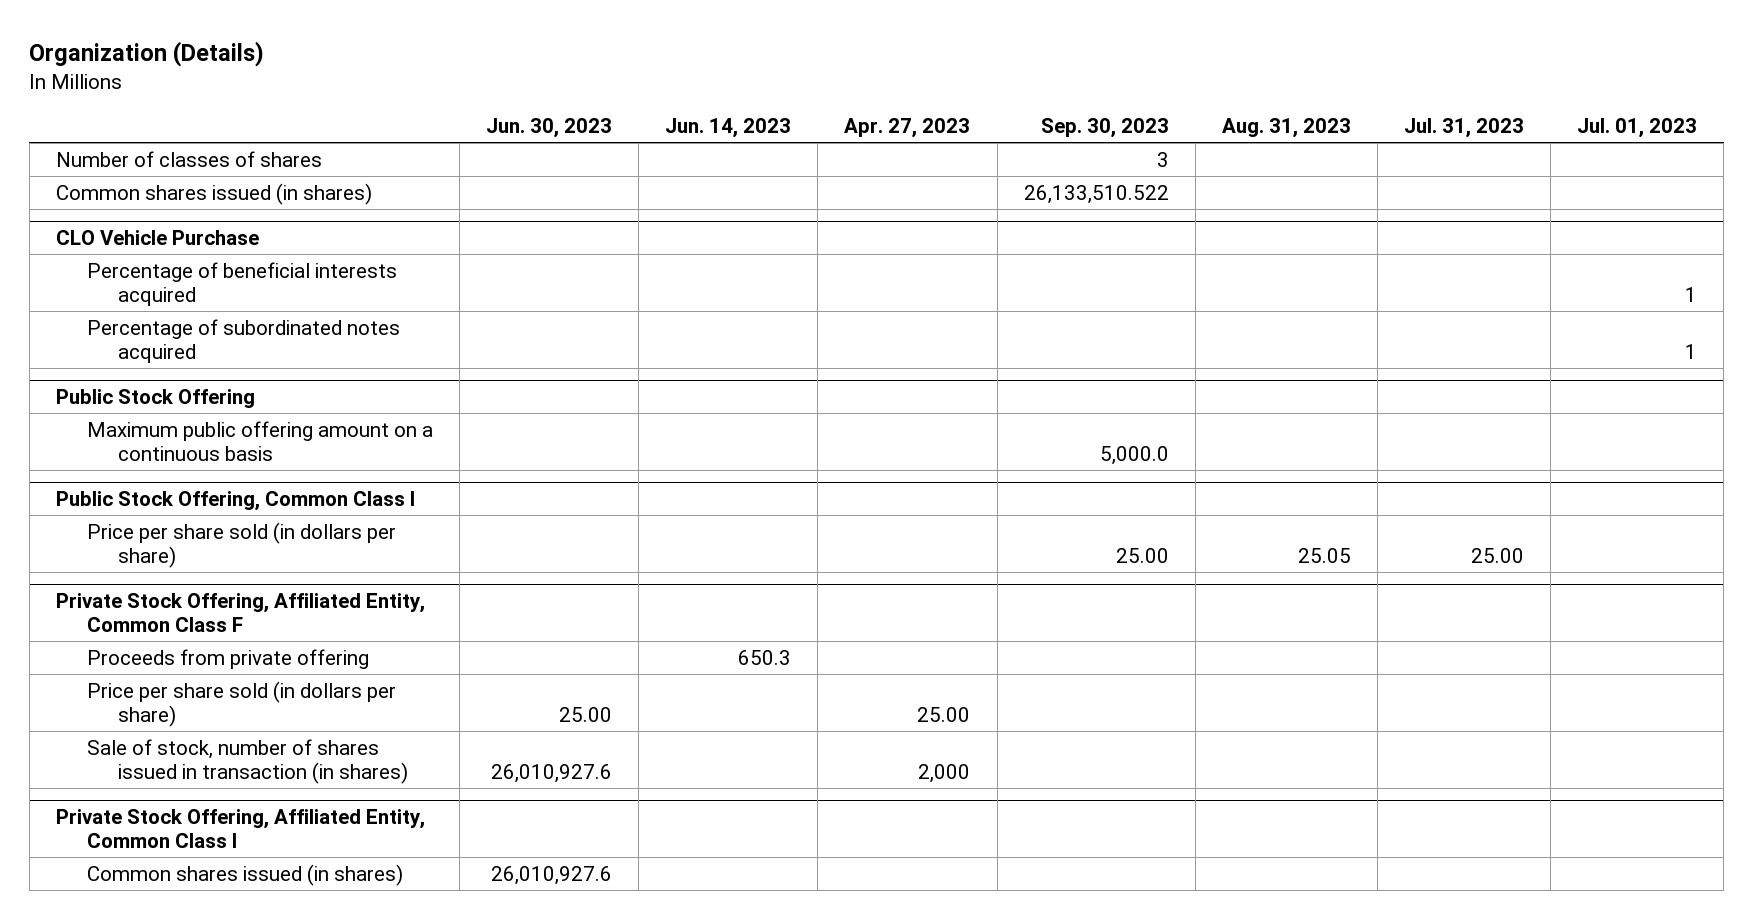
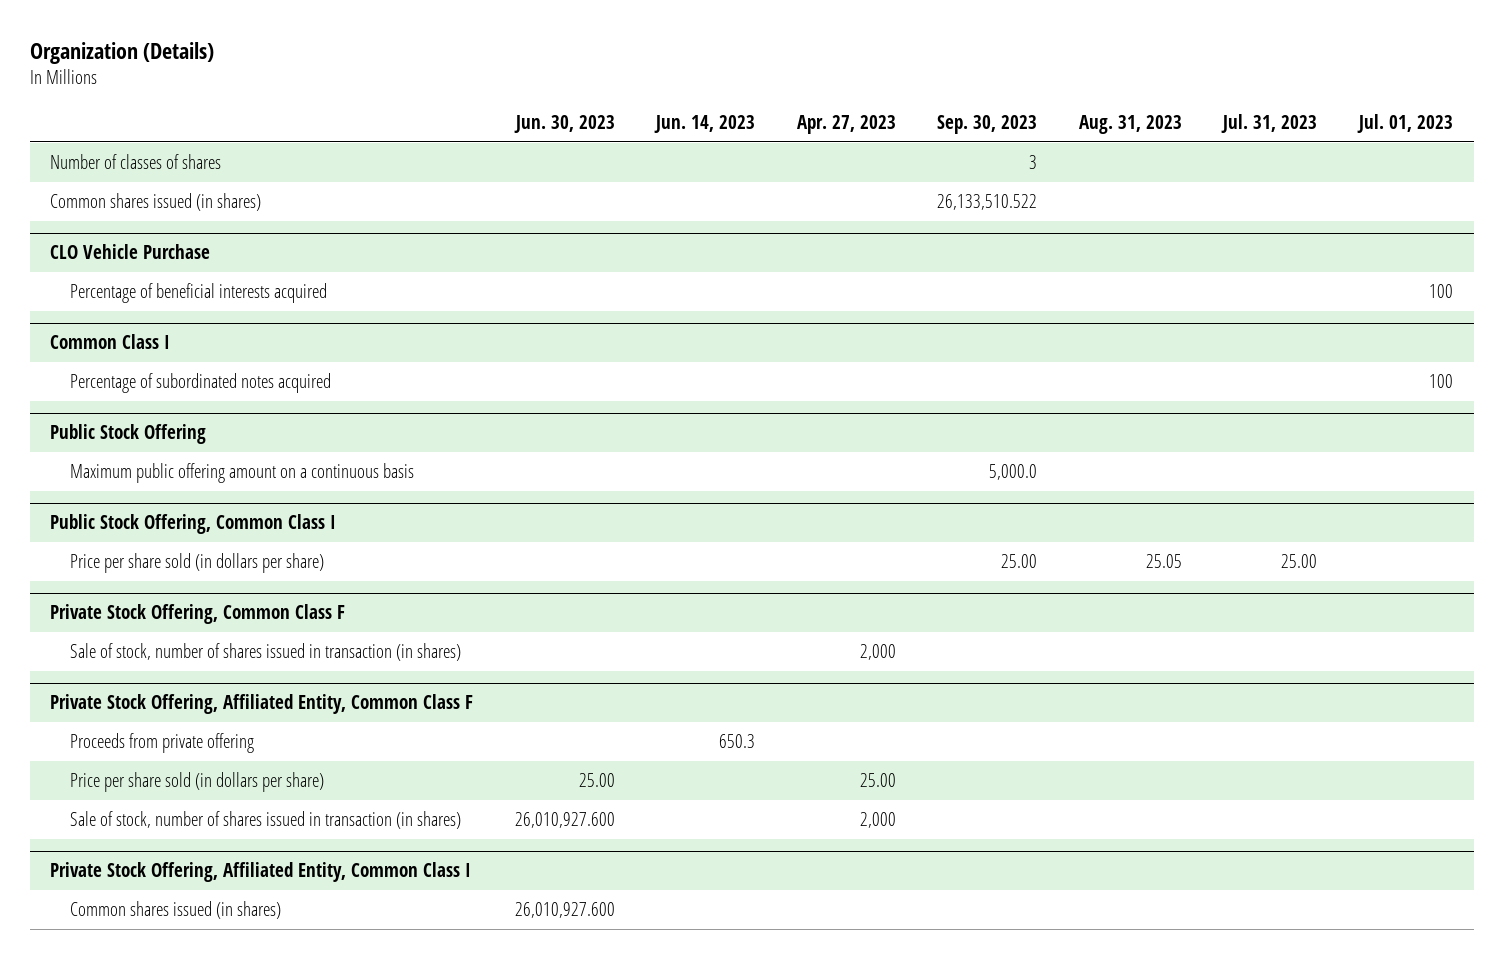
@ CLO Vehicle Purchase
- Percentage of beneficial interests acquired | | | | | | | 1
- Percentage of subordinated notes acquired | | | | | | | 1
+ Percentage of beneficial interests acquired | | | | | | | 100
+ Common Class I
+ Percentage of subordinated notes acquired | | | | | | | 100
+ Private Stock Offering, Common Class F
+ Sale of stock, number of shares issued in transaction (in shares) | | | 2,000 | | | |
@ Private Stock Offering, Affiliated Entity, Common Class F
- Sale of stock, number of shares issued in transaction (in shares) | 26,010,927.6 | | 2,000 | | | |
+ Sale of stock, number of shares issued in transaction (in shares) | 26,010,927.600 | | 2,000 | | | |
@ Private Stock Offering, Affiliated Entity, Common Class I
- Common shares issued (in shares) | 26,010,927.6 | | | | | |
+ Common shares issued (in shares) | 26,010,927.600 | | | | | |

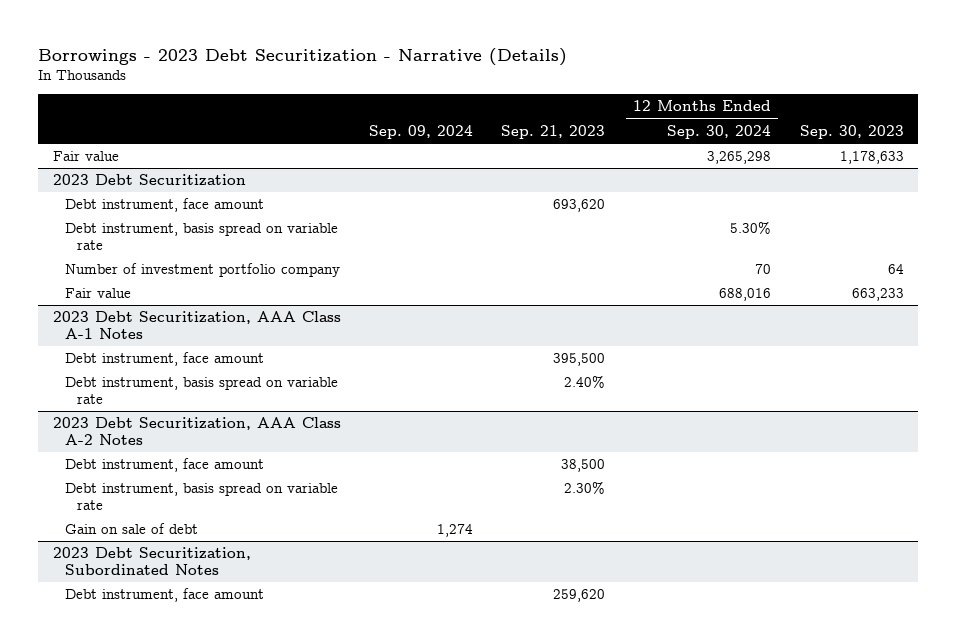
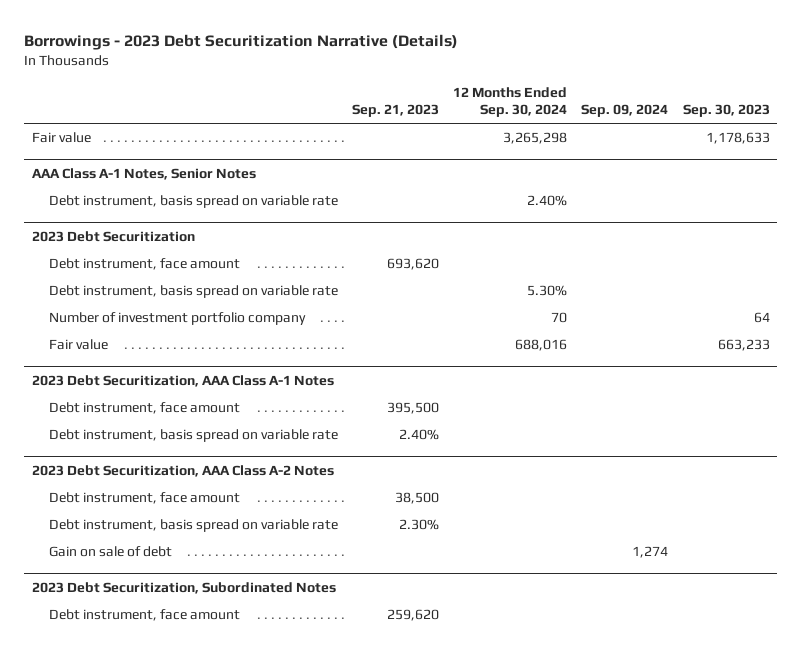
- Borrowings - 2023 Debt Securitization - Narrative (Details)
+ Borrowings - 2023 Debt Securitization Narrative (Details)
- | Sep. 09, 2024 | Sep. 21, 2023 | 12 Months Ended Sep. 30, 2024 | Sep. 30, 2023
+ | Sep. 21, 2023 | 12 Months Ended Sep. 30, 2024 | Sep. 09, 2024 | Sep. 30, 2023
+ AAA Class A-1 Notes, Senior Notes
+ Debt instrument, basis spread on variable rate | | 2.40% | |

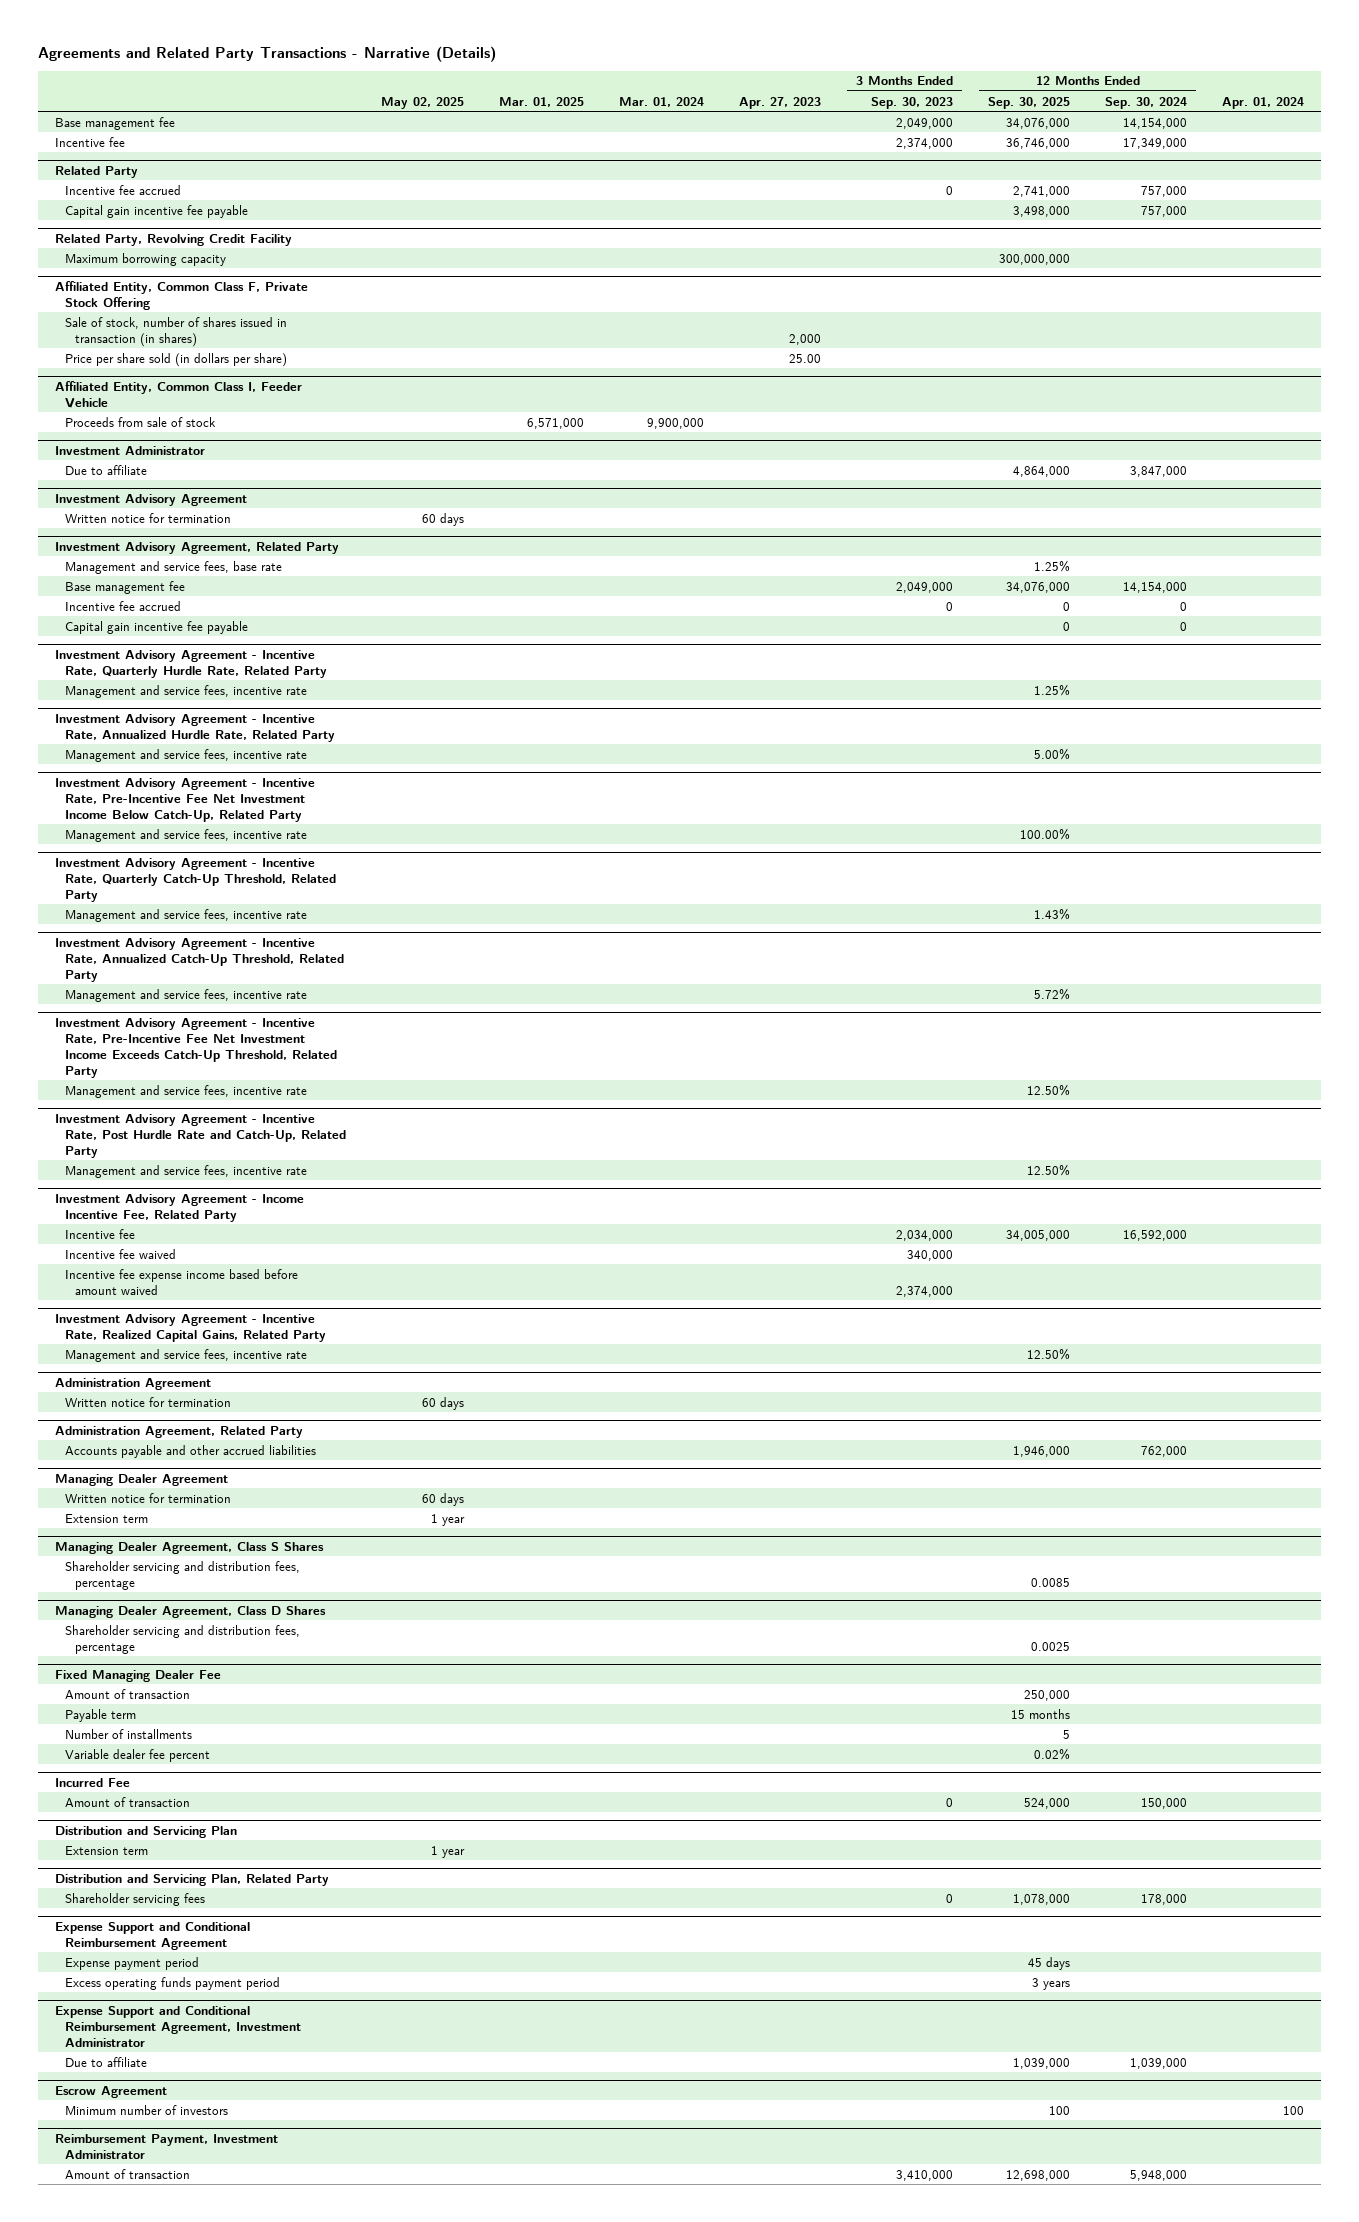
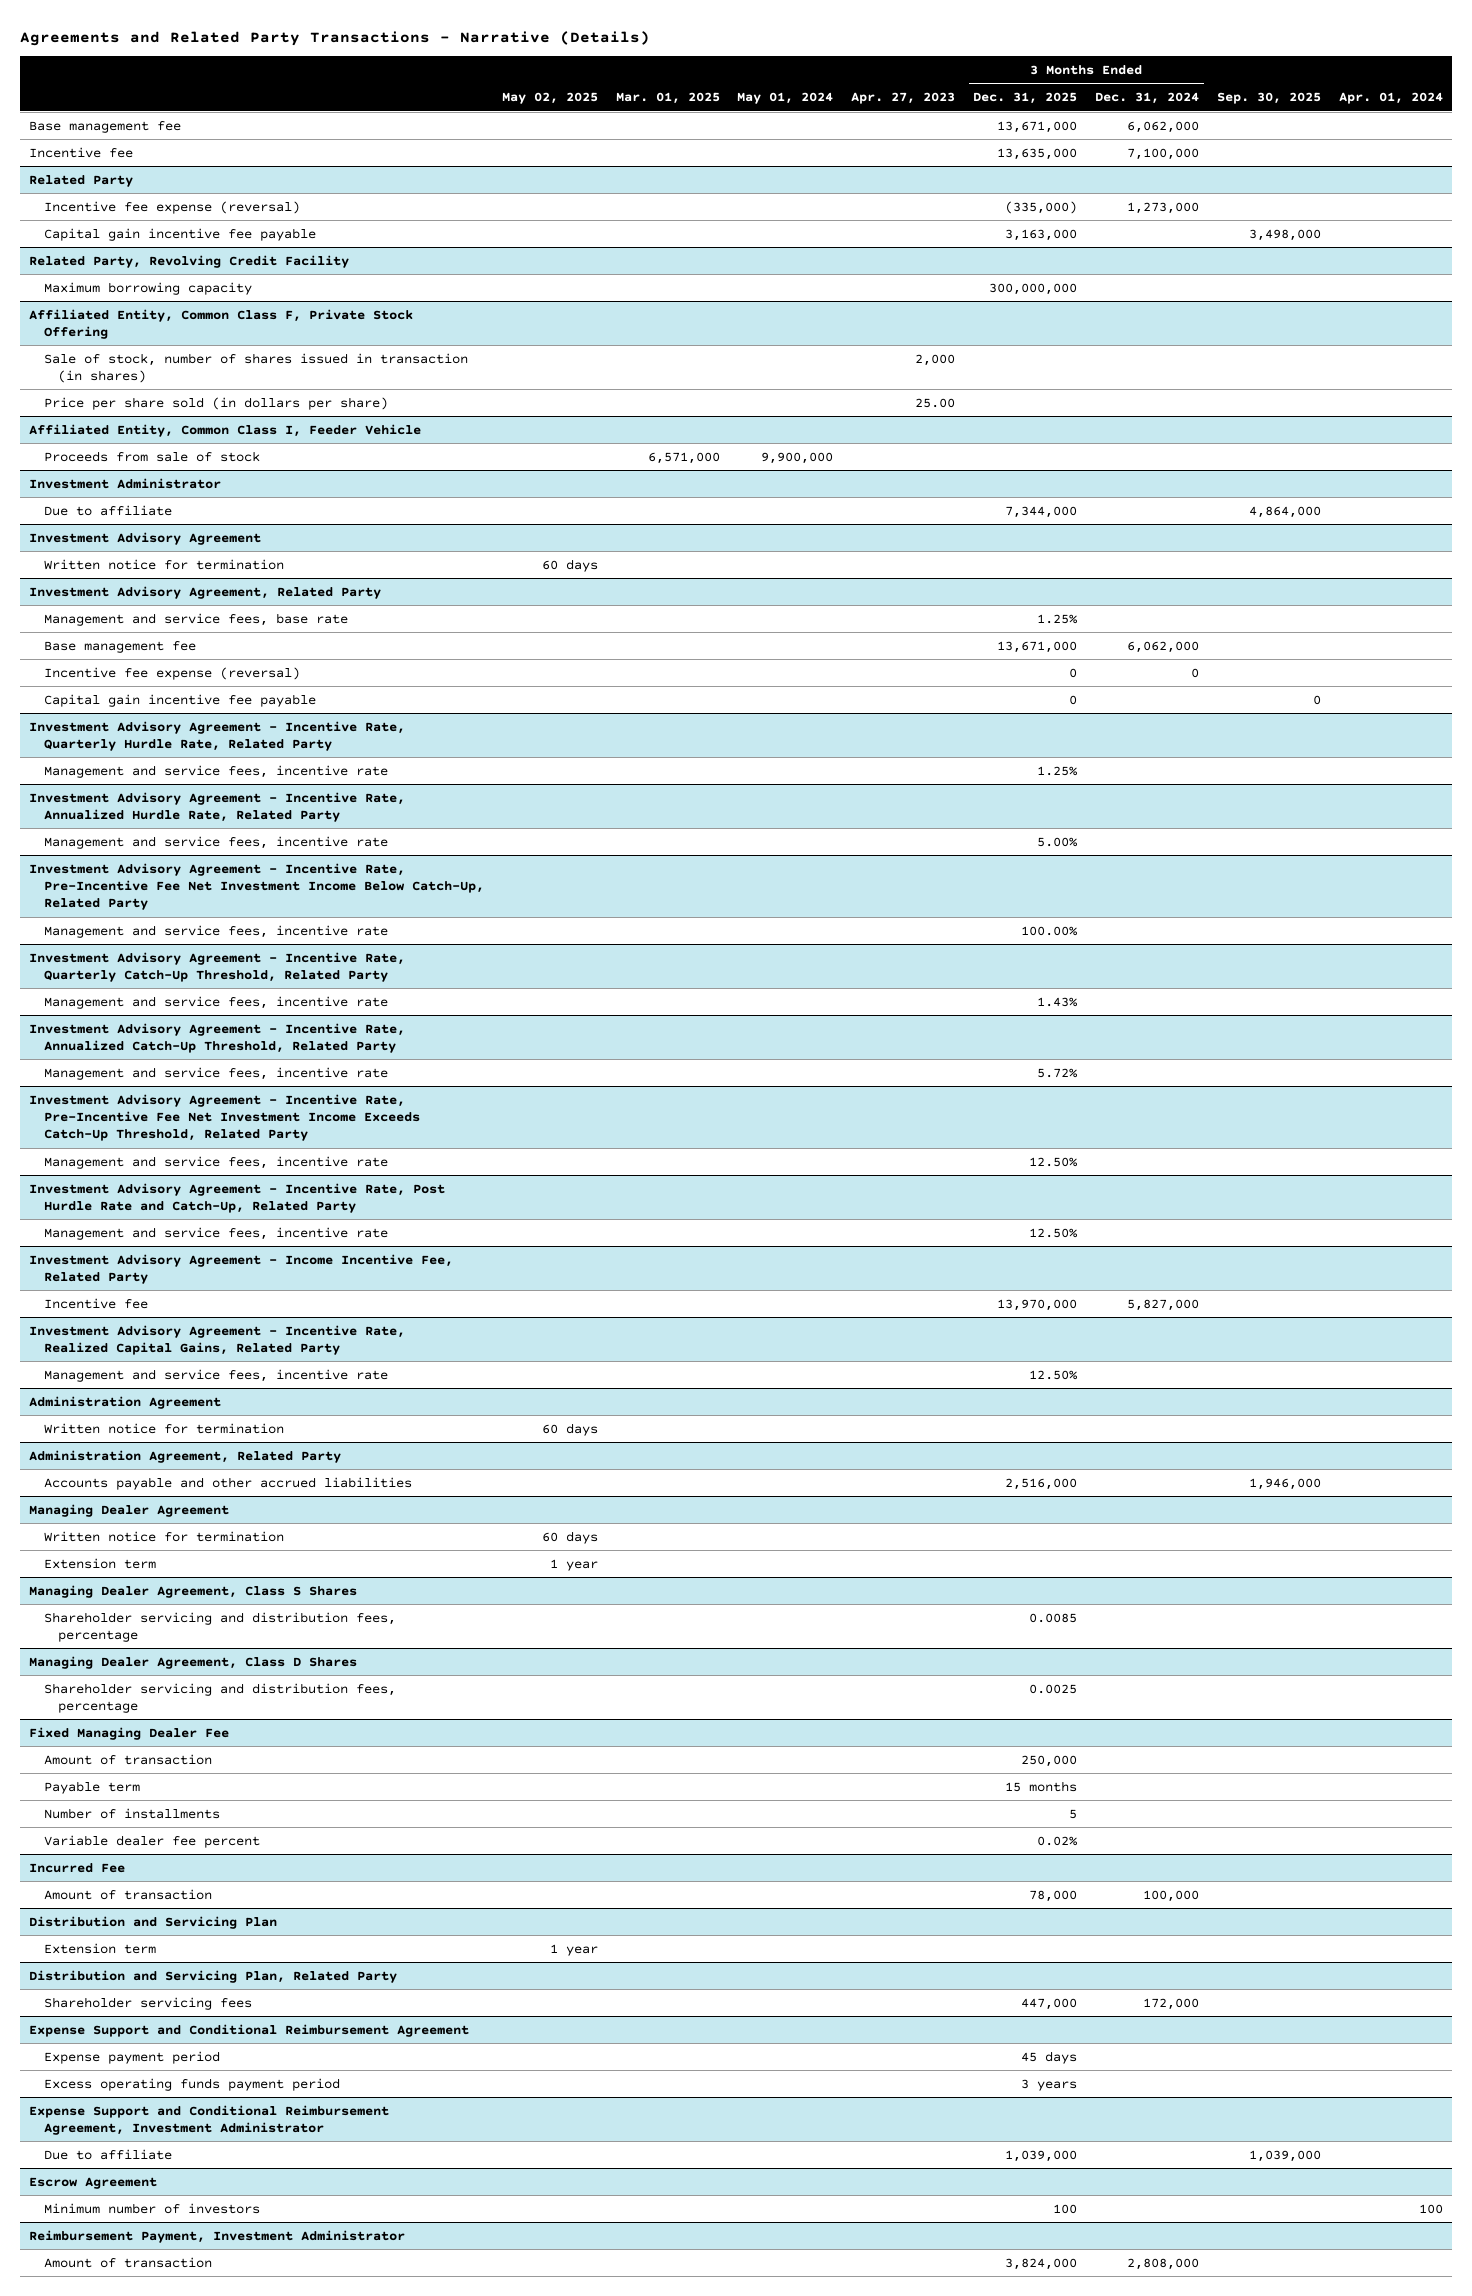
- | May 02, 2025 | Mar. 01, 2025 | Mar. 01, 2024 | Apr. 27, 2023 | 3 Months Ended Sep. 30, 2023 | 12 Months Ended Sep. 30, 2025 | 12 Months Ended Sep. 30, 2024 | Apr. 01, 2024
+ | May 02, 2025 | Mar. 01, 2025 | May 01, 2024 | Apr. 27, 2023 | 3 Months Ended Dec. 31, 2025 | 3 Months Ended Dec. 31, 2024 | Sep. 30, 2025 | Apr. 01, 2024
@ Related Party
- Incentive fee accrued | | | | | 0 | 2,741,000 | 757,000 |
+ Incentive fee expense (reversal) | | | | | (335,000) | 1,273,000 | |
@ Investment Advisory Agreement, Related Party
- Incentive fee accrued | | | | | 0 | 0 | 0 |
+ Incentive fee expense (reversal) | | | | | 0 | 0 | |
@ Investment Advisory Agreement - Income Incentive Fee, Related Party
- Incentive fee waived | | | | | 340,000 | | |
- Incentive fee expense income based before amount waived | | | | | 2,374,000 | | |

